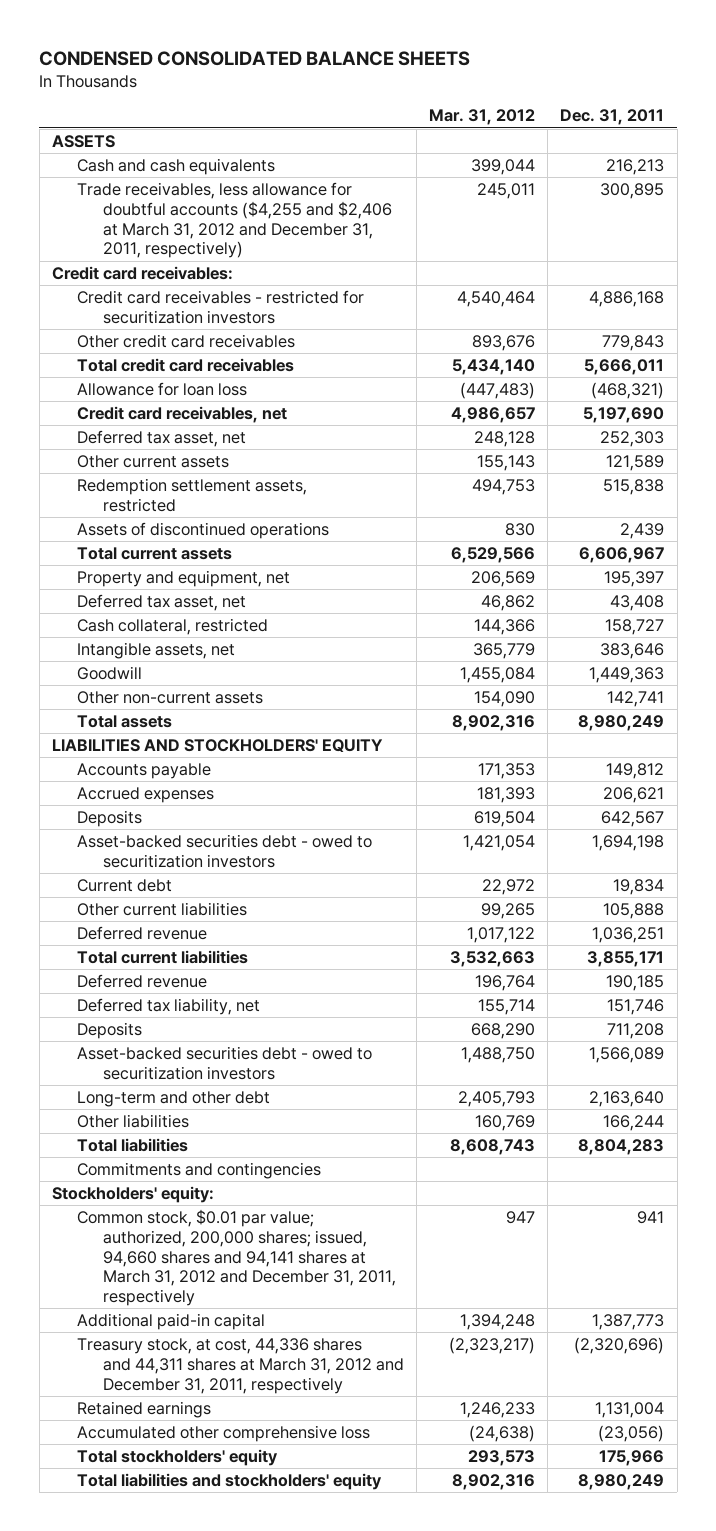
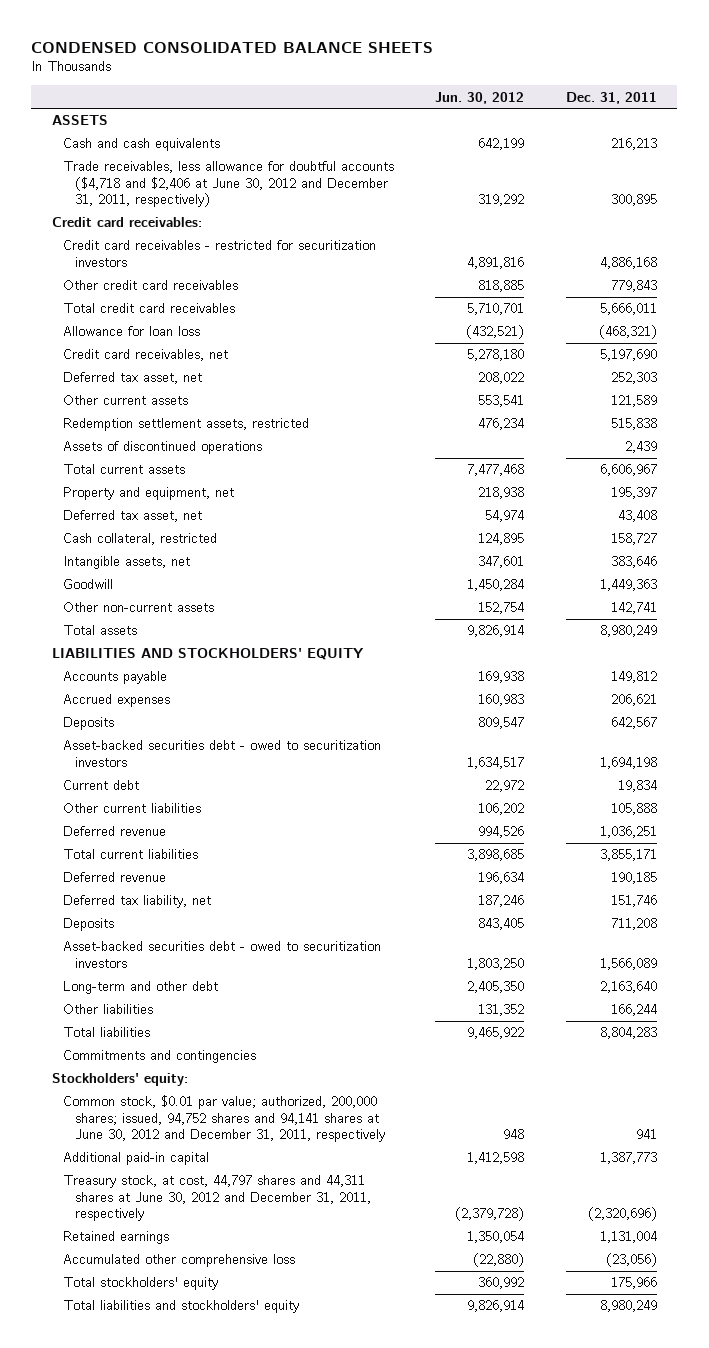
- | Mar. 31, 2012 | Dec. 31, 2011
+ | Jun. 30, 2012 | Dec. 31, 2011
- Trade receivables, less allowance for doubtful accounts ($4,255 and $2,406 at March 31, 2012 and December 31, 2011, respectively) | 245,011 | 300,895
+ Trade receivables, less allowance for doubtful accounts ($4,718 and $2,406 at June 30, 2012 and December 31, 2011, respectively) | 319,292 | 300,895
- Common stock, $0.01 par value; authorized, 200,000 shares; issued, 94,660 shares and 94,141 shares at March 31, 2012 and December 31, 2011, respectively | 947 | 941
+ Common stock, $0.01 par value; authorized, 200,000 shares; issued, 94,752 shares and 94,141 shares at June 30, 2012 and December 31, 2011, respectively | 948 | 941
- Treasury stock, at cost, 44,336 shares and 44,311 shares at March 31, 2012 and December 31, 2011, respectively | (2,323,217) | (2,320,696)
+ Treasury stock, at cost, 44,797 shares and 44,311 shares at June 30, 2012 and December 31, 2011, respectively | (2,379,728) | (2,320,696)

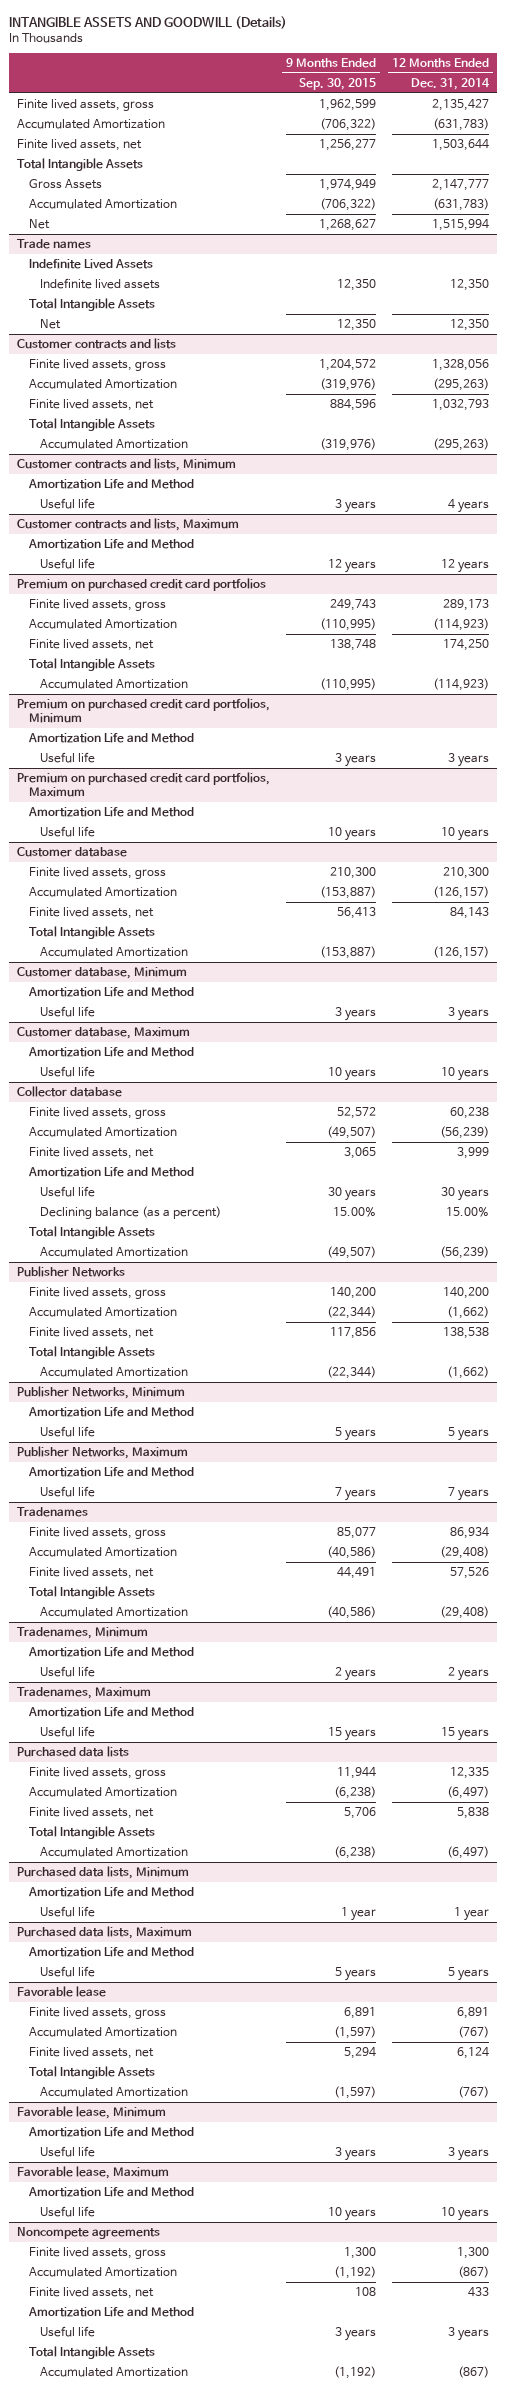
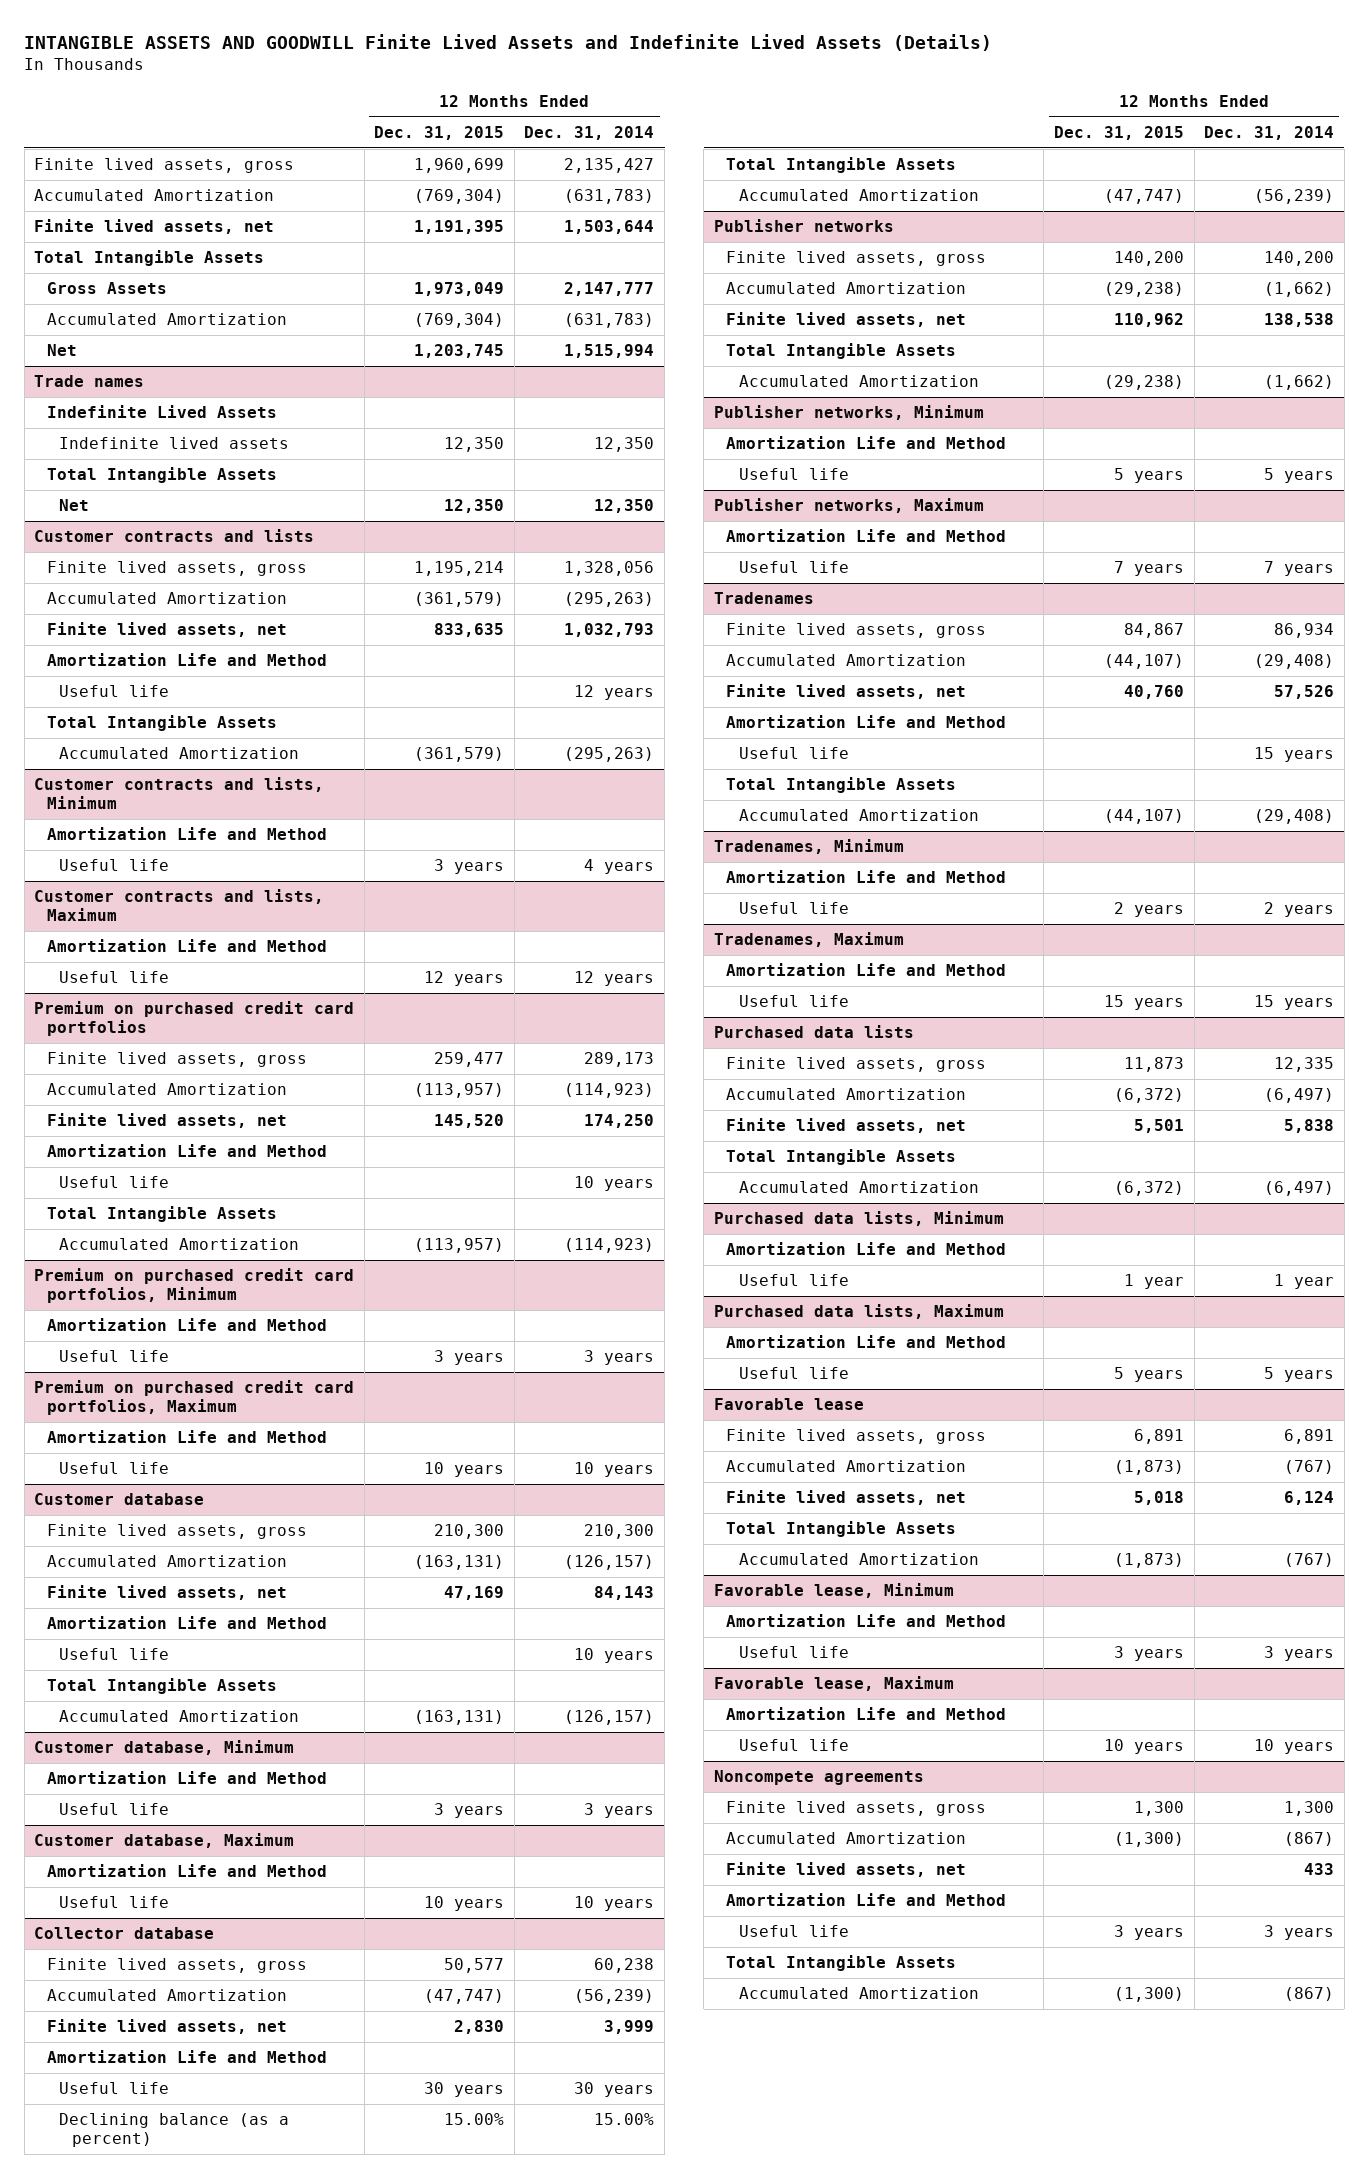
- INTANGIBLE ASSETS AND GOODWILL (Details)
+ INTANGIBLE ASSETS AND GOODWILL Finite Lived Assets and Indefinite Lived Assets (Details)
- | 9 Months Ended Sep. 30, 2015 | 12 Months Ended Dec. 31, 2014
+ | 12 Months Ended Dec. 31, 2015 | 12 Months Ended Dec. 31, 2014
@ Customer contracts and lists
+ Amortization Life and Method
+ Useful life | | 12 years
@ Premium on purchased credit card portfolios
+ Amortization Life and Method
+ Useful life | | 10 years
@ Customer database
+ Amortization Life and Method
+ Useful life | | 10 years
- Publisher Networks
+ Publisher networks
- Publisher Networks, Minimum
+ Publisher networks, Minimum
- Publisher Networks, Maximum
+ Publisher networks, Maximum
@ Tradenames
+ Amortization Life and Method
+ Useful life | | 15 years

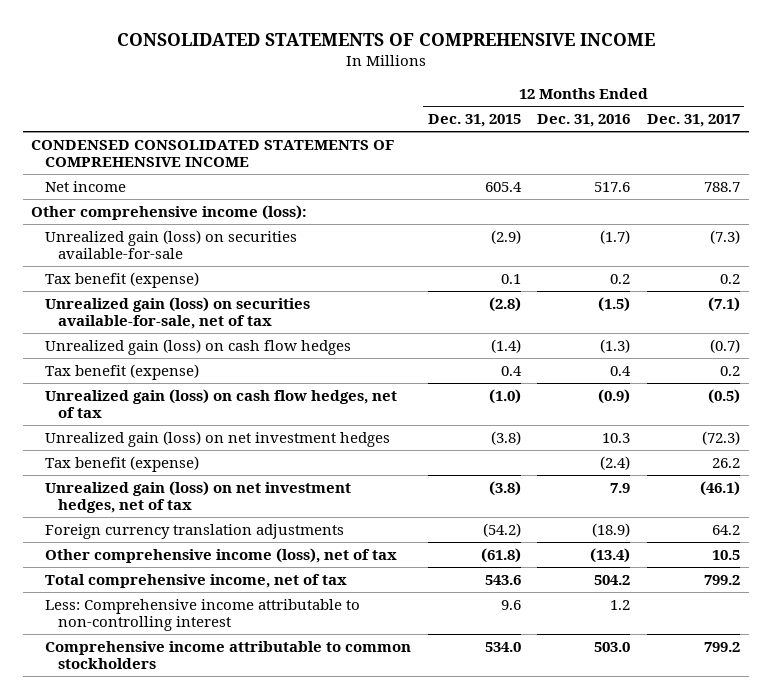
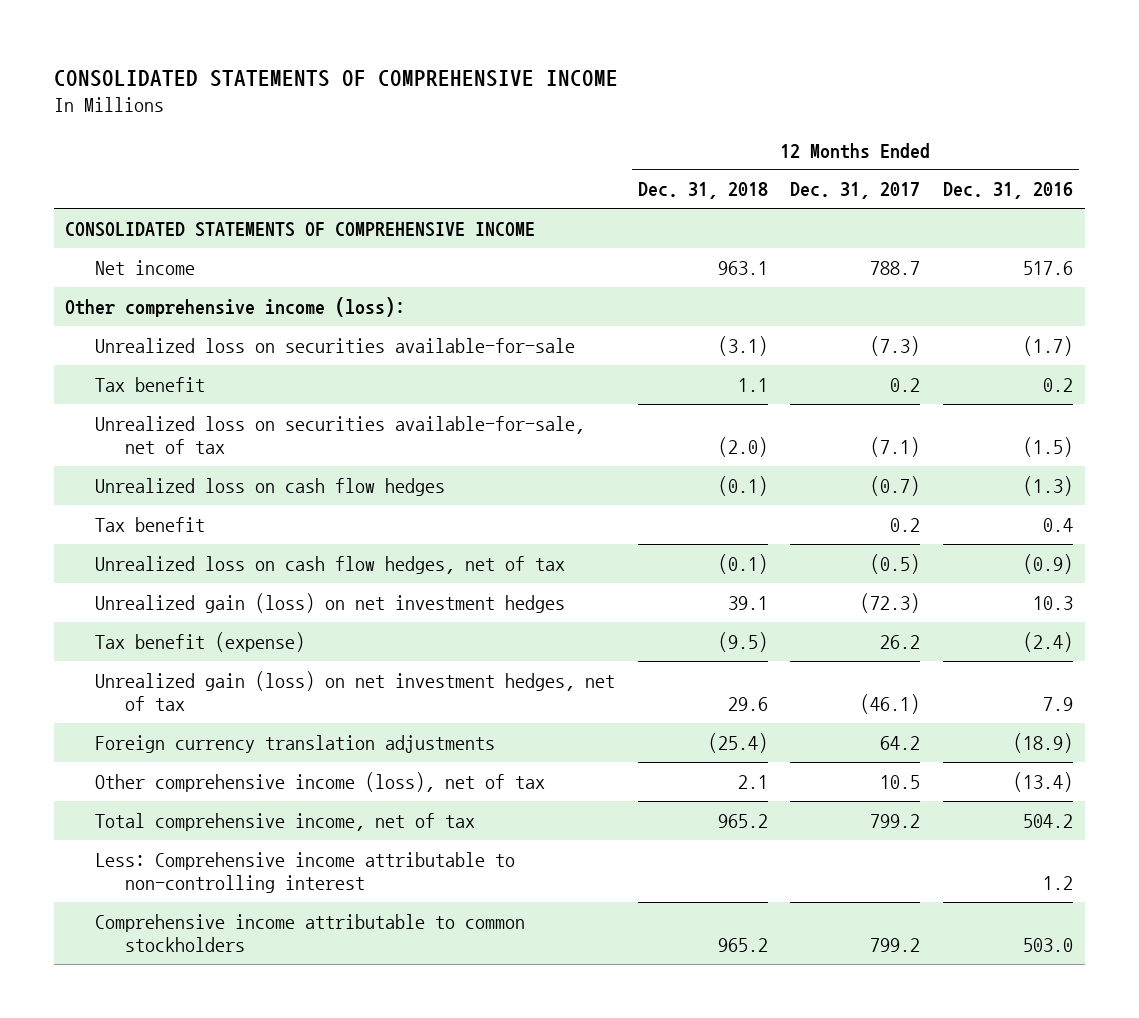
- | 12 Months Ended Dec. 31, 2015 | 12 Months Ended Dec. 31, 2016 | 12 Months Ended Dec. 31, 2017
+ | 12 Months Ended Dec. 31, 2018 | 12 Months Ended Dec. 31, 2017 | 12 Months Ended Dec. 31, 2016
- CONDENSED CONSOLIDATED STATEMENTS OF COMPREHENSIVE INCOME
+ CONSOLIDATED STATEMENTS OF COMPREHENSIVE INCOME
- Unrealized gain (loss) on securities available-for-sale | (2.9) | (1.7) | (7.3)
- Tax benefit (expense) | 0.1 | 0.2 | 0.2
- Unrealized gain (loss) on securities available-for-sale, net of tax | (2.8) | (1.5) | (7.1)
- Unrealized gain (loss) on cash flow hedges | (1.4) | (1.3) | (0.7)
- Tax benefit (expense) | 0.4 | 0.4 | 0.2
- Unrealized gain (loss) on cash flow hedges, net of tax | (1.0) | (0.9) | (0.5)
+ Unrealized loss on securities available-for-sale | (3.1) | (7.3) | (1.7)
+ Tax benefit | 1.1 | 0.2 | 0.2
+ Unrealized loss on securities available-for-sale, net of tax | (2.0) | (7.1) | (1.5)
+ Unrealized loss on cash flow hedges | (0.1) | (0.7) | (1.3)
+ Tax benefit | | 0.2 | 0.4
+ Unrealized loss on cash flow hedges, net of tax | (0.1) | (0.5) | (0.9)

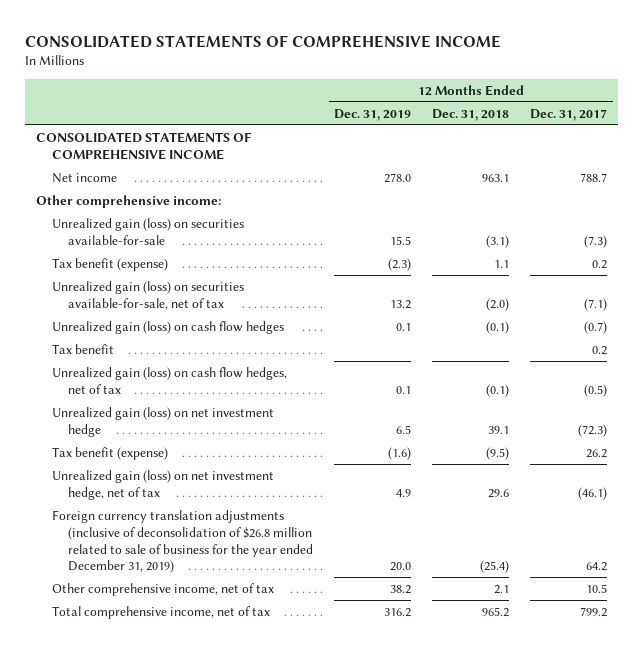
- | 12 Months Ended Dec. 31, 2018 | 12 Months Ended Dec. 31, 2017 | 12 Months Ended Dec. 31, 2016
+ | 12 Months Ended Dec. 31, 2019 | 12 Months Ended Dec. 31, 2018 | 12 Months Ended Dec. 31, 2017
- Other comprehensive income (loss):
- Unrealized loss on securities available-for-sale | (3.1) | (7.3) | (1.7)
- Tax benefit | 1.1 | 0.2 | 0.2
- Unrealized loss on securities available-for-sale, net of tax | (2.0) | (7.1) | (1.5)
- Unrealized loss on cash flow hedges | (0.1) | (0.7) | (1.3)
+ Other comprehensive income:
+ Unrealized gain (loss) on securities available-for-sale | 15.5 | (3.1) | (7.3)
+ Tax benefit (expense) | (2.3) | 1.1 | 0.2
+ Unrealized gain (loss) on securities available-for-sale, net of tax | 13.2 | (2.0) | (7.1)
+ Unrealized gain (loss) on cash flow hedges | 0.1 | (0.1) | (0.7)
- Unrealized loss on cash flow hedges, net of tax | (0.1) | (0.5) | (0.9)
- Unrealized gain (loss) on net investment hedges | 39.1 | (72.3) | 10.3
+ Unrealized gain (loss) on cash flow hedges, net of tax | 0.1 | (0.1) | (0.5)
+ Unrealized gain (loss) on net investment hedge | 6.5 | 39.1 | (72.3)
- Unrealized gain (loss) on net investment hedges, net of tax | 29.6 | (46.1) | 7.9
- Foreign currency translation adjustments | (25.4) | 64.2 | (18.9)
- Other comprehensive income (loss), net of tax | 2.1 | 10.5 | (13.4)
+ Unrealized gain (loss) on net investment hedge, net of tax | 4.9 | 29.6 | (46.1)
+ Foreign currency translation adjustments (inclusive of deconsolidation of $26.8 million related to sale of business for the year ended December 31, 2019) | 20.0 | (25.4) | 64.2
+ Other comprehensive income, net of tax | 38.2 | 2.1 | 10.5
- Less: Comprehensive income attributable to non-controlling interest | | | 1.2
- Comprehensive income attributable to common stockholders | 965.2 | 799.2 | 503.0

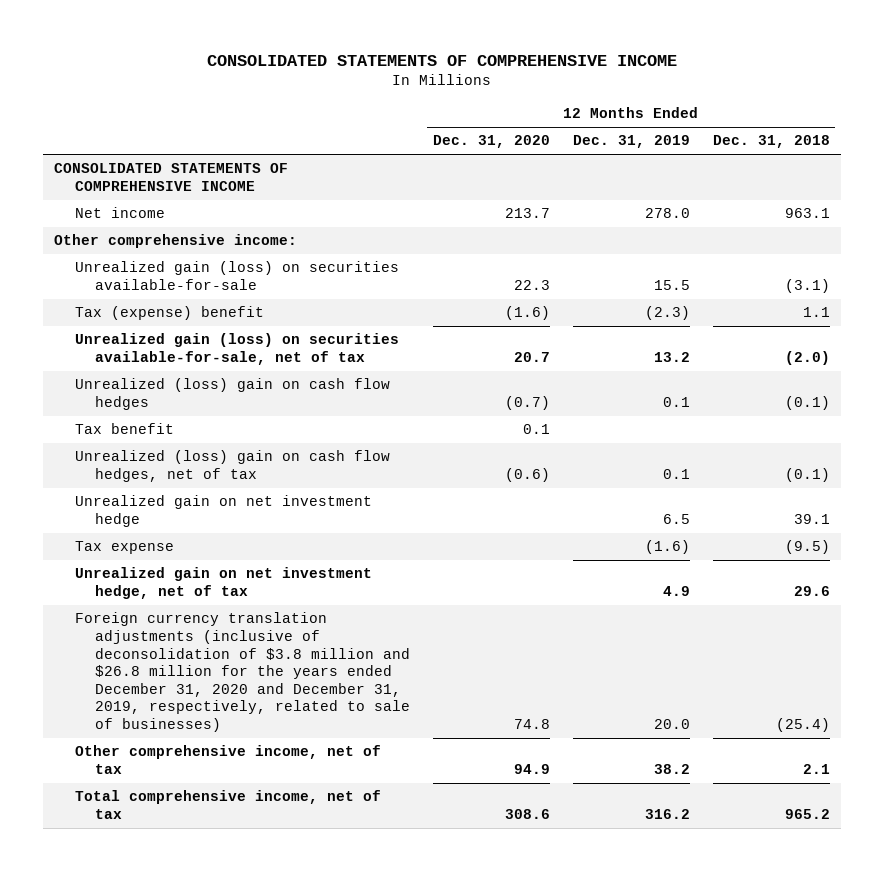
- | 12 Months Ended Dec. 31, 2019 | 12 Months Ended Dec. 31, 2018 | 12 Months Ended Dec. 31, 2017
+ | 12 Months Ended Dec. 31, 2020 | 12 Months Ended Dec. 31, 2019 | 12 Months Ended Dec. 31, 2018
- Tax benefit (expense) | (2.3) | 1.1 | 0.2
+ Tax (expense) benefit | (1.6) | (2.3) | 1.1
- Unrealized gain (loss) on cash flow hedges | 0.1 | (0.1) | (0.7)
+ Unrealized (loss) gain on cash flow hedges | (0.7) | 0.1 | (0.1)
- Unrealized gain (loss) on cash flow hedges, net of tax | 0.1 | (0.1) | (0.5)
- Unrealized gain (loss) on net investment hedge | 6.5 | 39.1 | (72.3)
- Tax benefit (expense) | (1.6) | (9.5) | 26.2
- Unrealized gain (loss) on net investment hedge, net of tax | 4.9 | 29.6 | (46.1)
- Foreign currency translation adjustments (inclusive of deconsolidation of $26.8 million related to sale of business for the year ended December 31, 2019) | 20.0 | (25.4) | 64.2
+ Unrealized (loss) gain on cash flow hedges, net of tax | (0.6) | 0.1 | (0.1)
+ Unrealized gain on net investment hedge | | 6.5 | 39.1
+ Tax expense | | (1.6) | (9.5)
+ Unrealized gain on net investment hedge, net of tax | | 4.9 | 29.6
+ Foreign currency translation adjustments (inclusive of deconsolidation of $3.8 million and $26.8 million for the years ended December 31, 2020 and December 31, 2019, respectively, related to sale of businesses) | 74.8 | 20.0 | (25.4)

